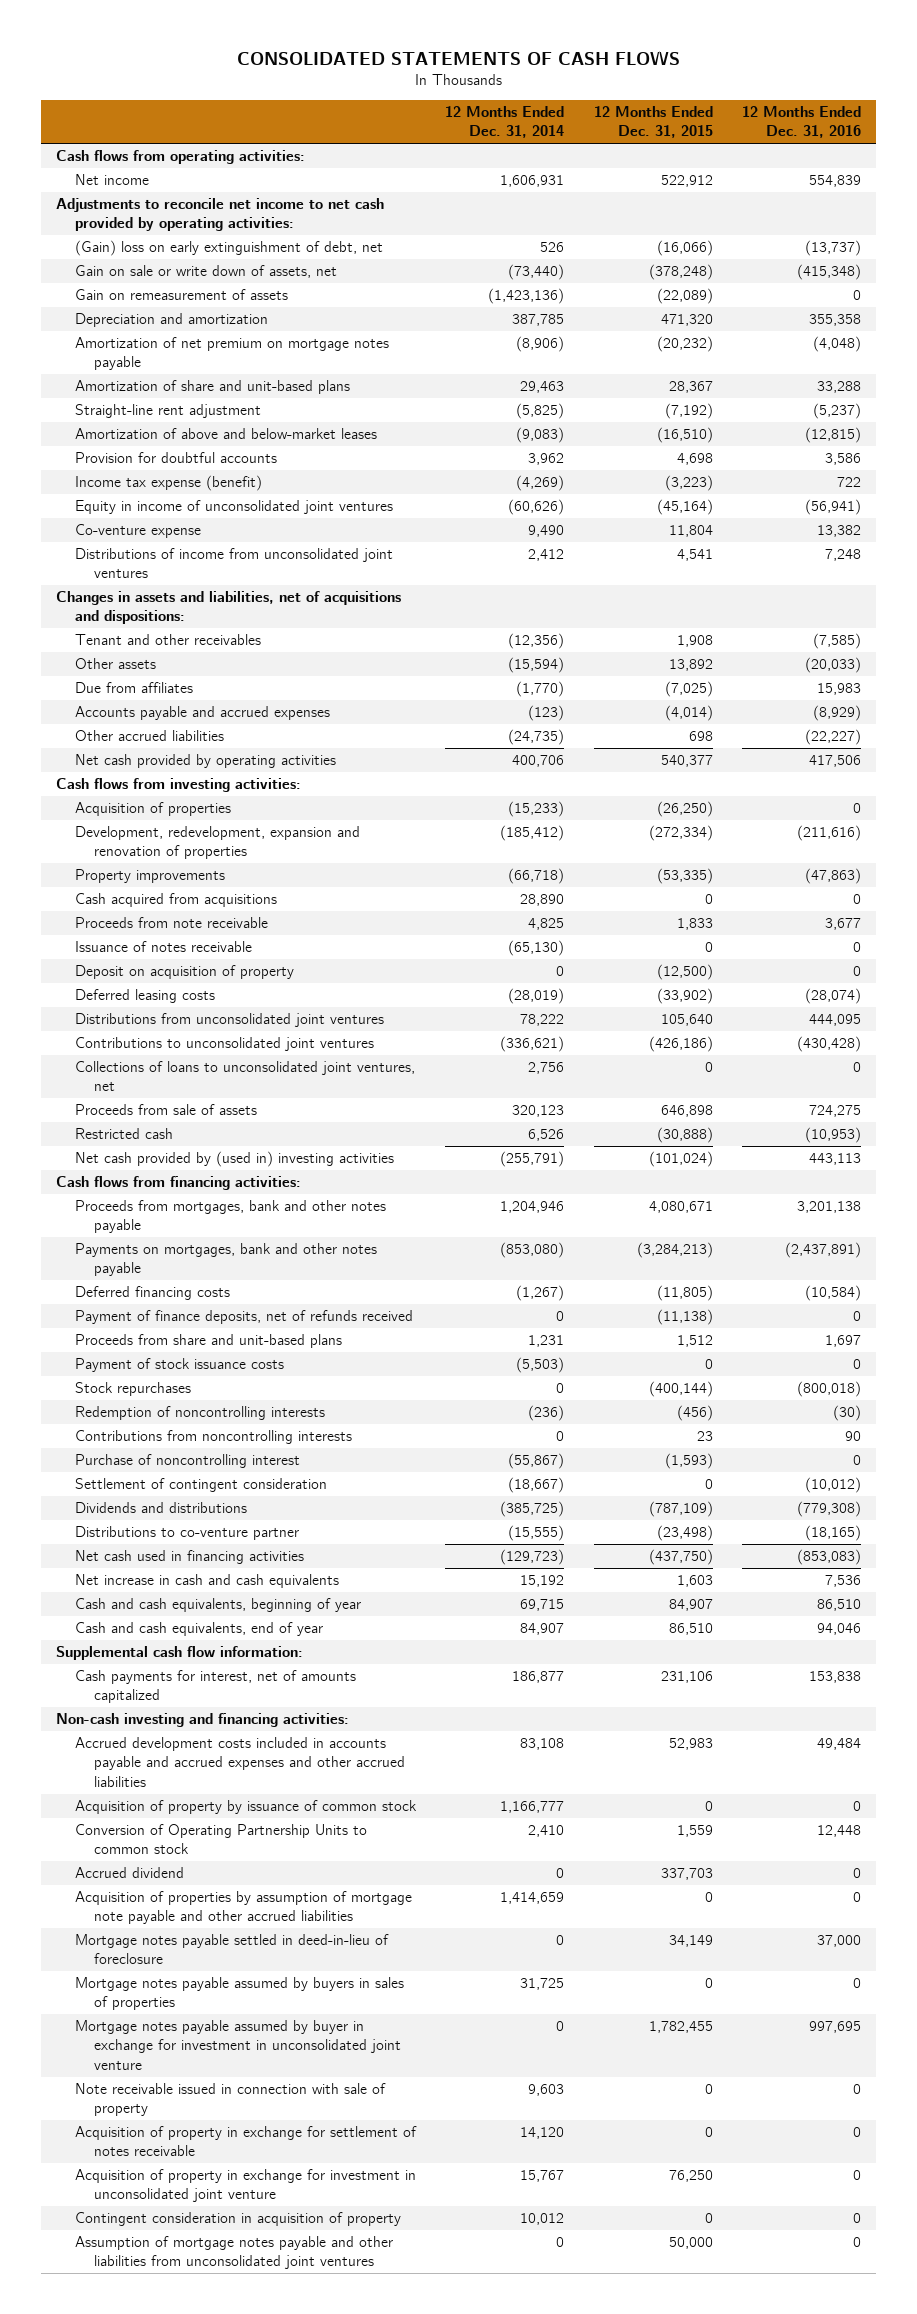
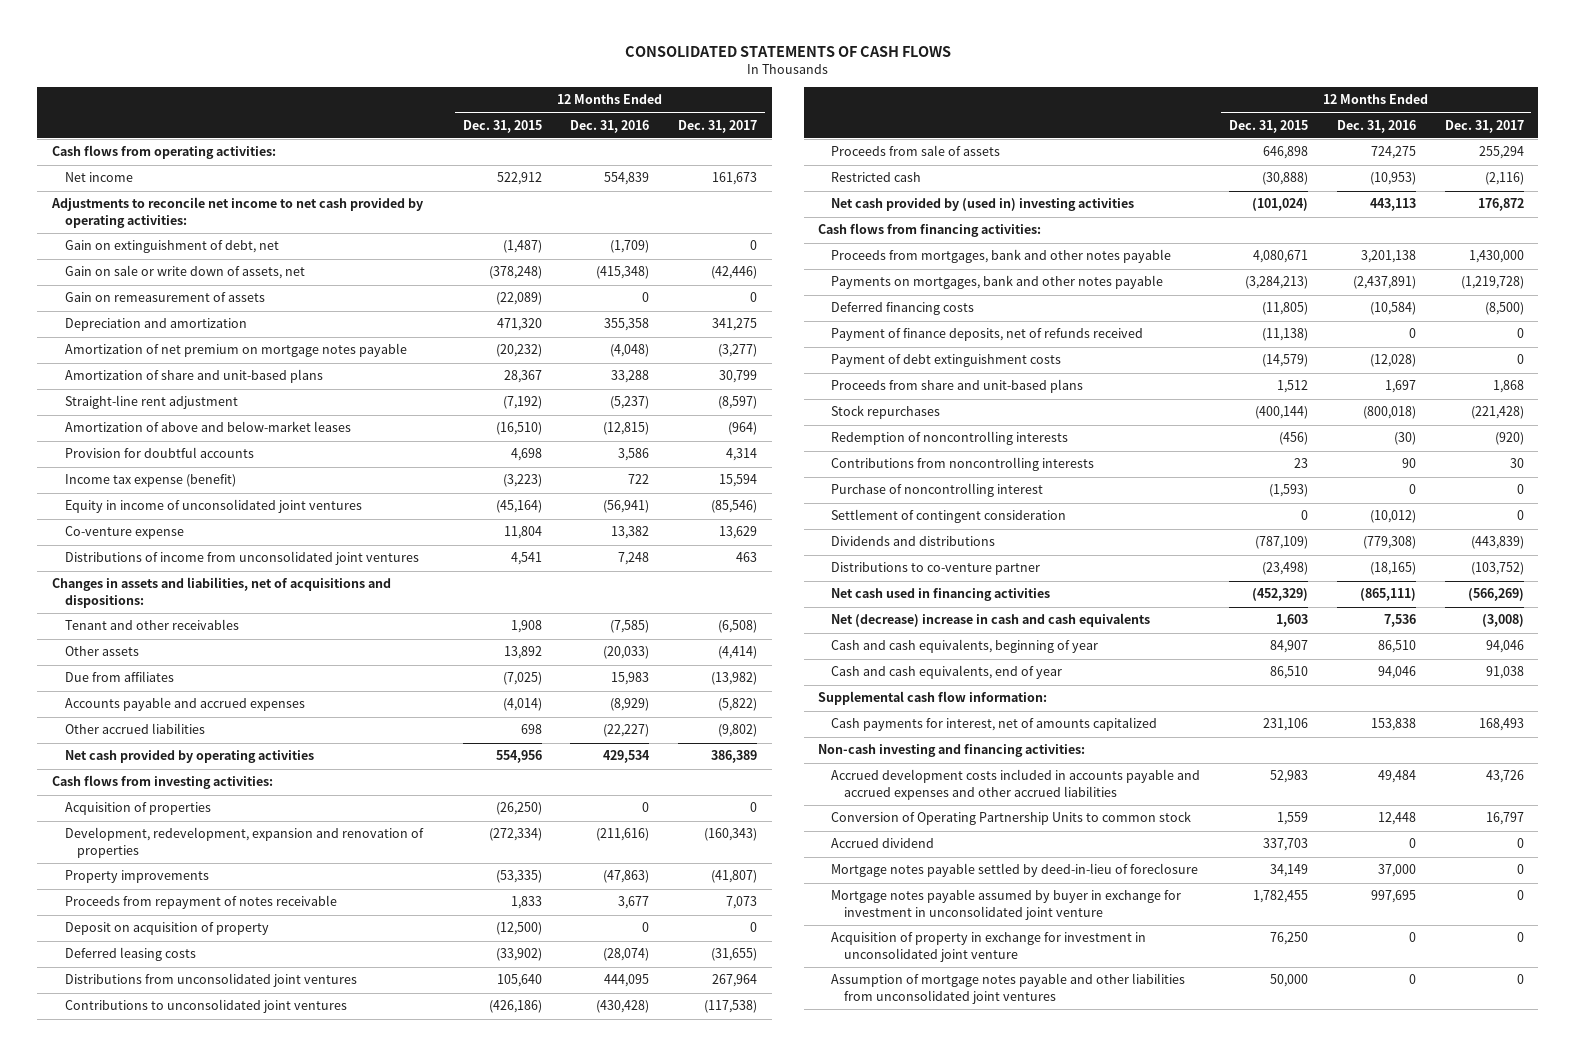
- | 12 Months Ended Dec. 31, 2014 | 12 Months Ended Dec. 31, 2015 | 12 Months Ended Dec. 31, 2016
+ | 12 Months Ended Dec. 31, 2015 | 12 Months Ended Dec. 31, 2016 | 12 Months Ended Dec. 31, 2017
- (Gain) loss on early extinguishment of debt, net | 526 | (16,066) | (13,737)
+ Gain on extinguishment of debt, net | (1,487) | (1,709) | 0
- Net cash provided by operating activities | 400,706 | 540,377 | 417,506
+ Net cash provided by operating activities | 554,956 | 429,534 | 386,389
- Cash acquired from acquisitions | 28,890 | 0 | 0
- Proceeds from note receivable | 4,825 | 1,833 | 3,677
- Issuance of notes receivable | (65,130) | 0 | 0
+ Proceeds from repayment of notes receivable | 1,833 | 3,677 | 7,073
- Collections of loans to unconsolidated joint ventures, net | 2,756 | 0 | 0
+ Payment of debt extinguishment costs | (14,579) | (12,028) | 0
- Payment of stock issuance costs | (5,503) | 0 | 0
- Net cash used in financing activities | (129,723) | (437,750) | (853,083)
- Net increase in cash and cash equivalents | 15,192 | 1,603 | 7,536
+ Net cash used in financing activities | (452,329) | (865,111) | (566,269)
+ Net (decrease) increase in cash and cash equivalents | 1,603 | 7,536 | (3,008)
- Acquisition of property by issuance of common stock | 1,166,777 | 0 | 0
- Acquisition of properties by assumption of mortgage note payable and other accrued liabilities | 1,414,659 | 0 | 0
- Mortgage notes payable settled in deed-in-lieu of foreclosure | 0 | 34,149 | 37,000
- Mortgage notes payable assumed by buyers in sales of properties | 31,725 | 0 | 0
+ Mortgage notes payable settled by deed-in-lieu of foreclosure | 34,149 | 37,000 | 0
- Note receivable issued in connection with sale of property | 9,603 | 0 | 0
- Acquisition of property in exchange for settlement of notes receivable | 14,120 | 0 | 0
- Contingent consideration in acquisition of property | 10,012 | 0 | 0

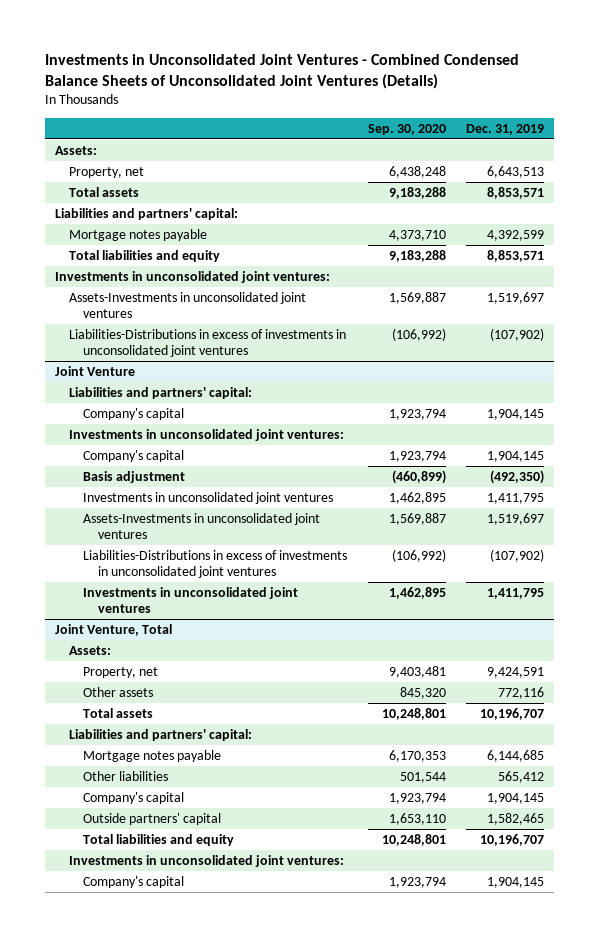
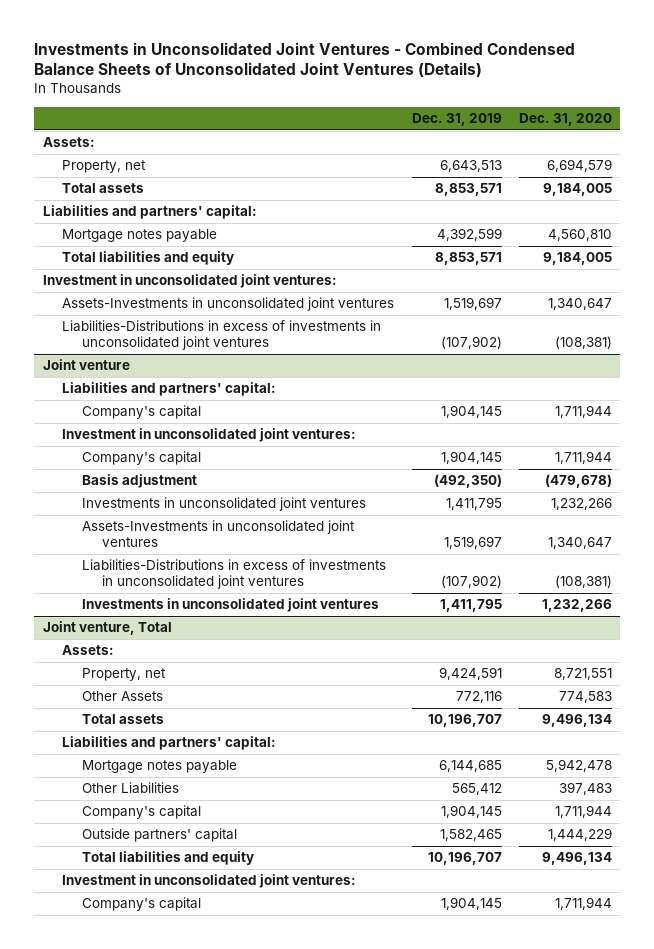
- | Sep. 30, 2020 | Dec. 31, 2019
+ | Dec. 31, 2019 | Dec. 31, 2020
- Investments in unconsolidated joint ventures:
+ Investment in unconsolidated joint ventures:
- Joint Venture
+ Joint venture
- Investments in unconsolidated joint ventures:
+ Investment in unconsolidated joint ventures:
- Joint Venture, Total
+ Joint venture, Total
- Other assets | 845,320 | 772,116
+ Other Assets | 772,116 | 774,583
- Other liabilities | 501,544 | 565,412
+ Other Liabilities | 565,412 | 397,483
- Investments in unconsolidated joint ventures:
+ Investment in unconsolidated joint ventures:

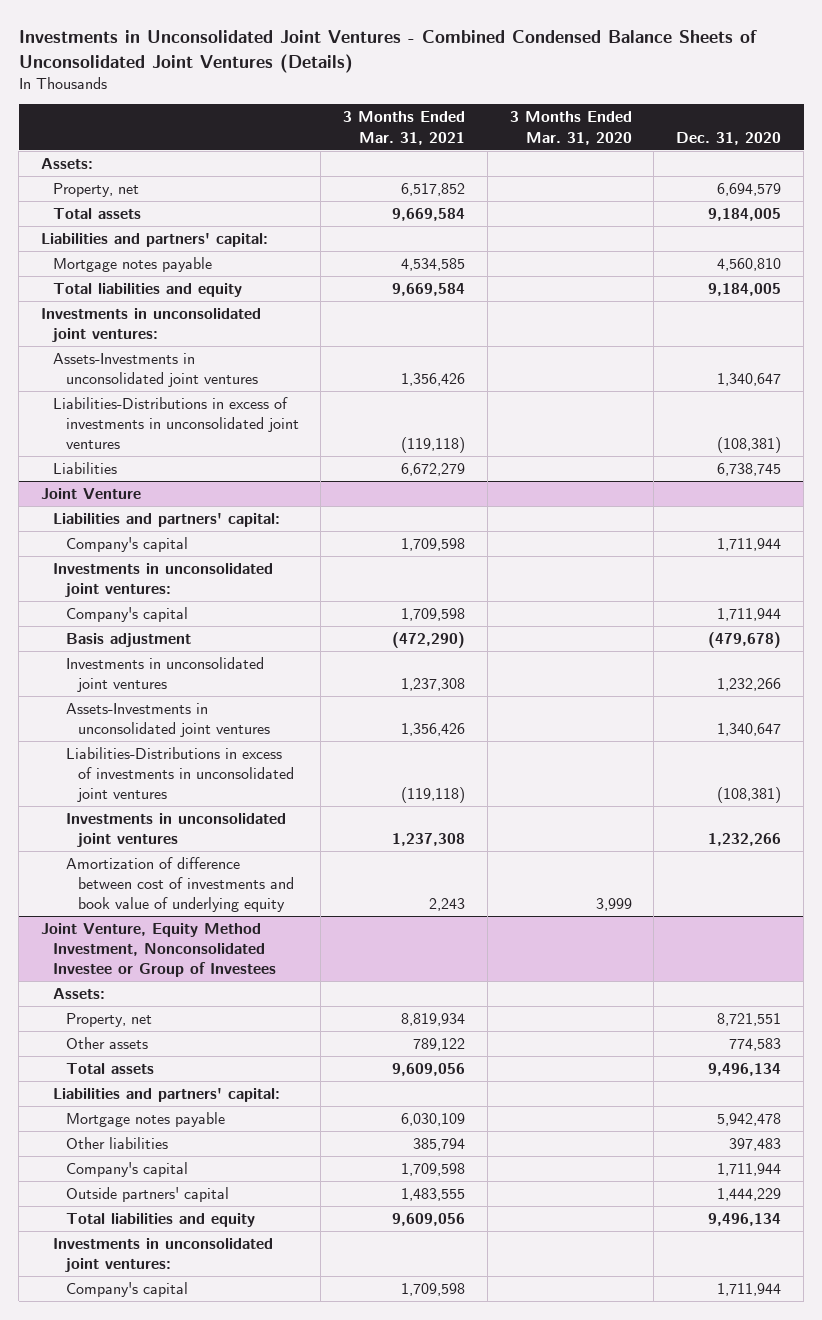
- | Dec. 31, 2019 | Dec. 31, 2020
+ | 3 Months Ended Mar. 31, 2021 | 3 Months Ended Mar. 31, 2020 | Dec. 31, 2020
- Investment in unconsolidated joint ventures:
+ Investments in unconsolidated joint ventures:
- Joint venture
+ Liabilities | 6,672,279 | | 6,738,745
+ Joint Venture
- Investment in unconsolidated joint ventures:
+ Investments in unconsolidated joint ventures:
- Joint venture, Total
+ Amortization of difference between cost of investments and book value of underlying equity | 2,243 | 3,999 |
+ Joint Venture, Equity Method Investment, Nonconsolidated Investee or Group of Investees
- Other Assets | 772,116 | 774,583
+ Other assets | 789,122 | | 774,583
- Other Liabilities | 565,412 | 397,483
+ Other liabilities | 385,794 | | 397,483
- Investment in unconsolidated joint ventures:
+ Investments in unconsolidated joint ventures:

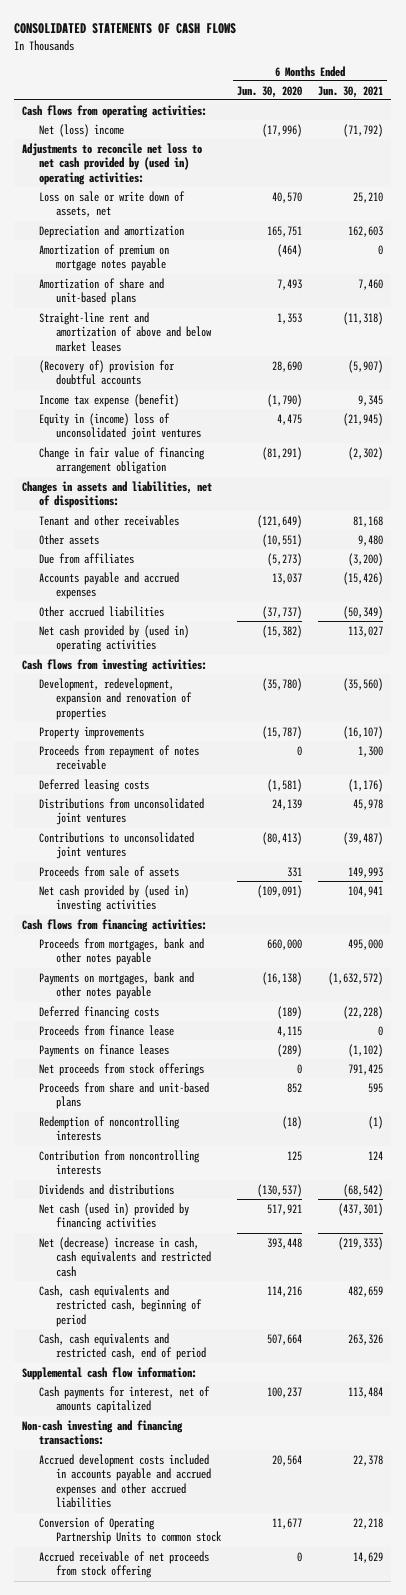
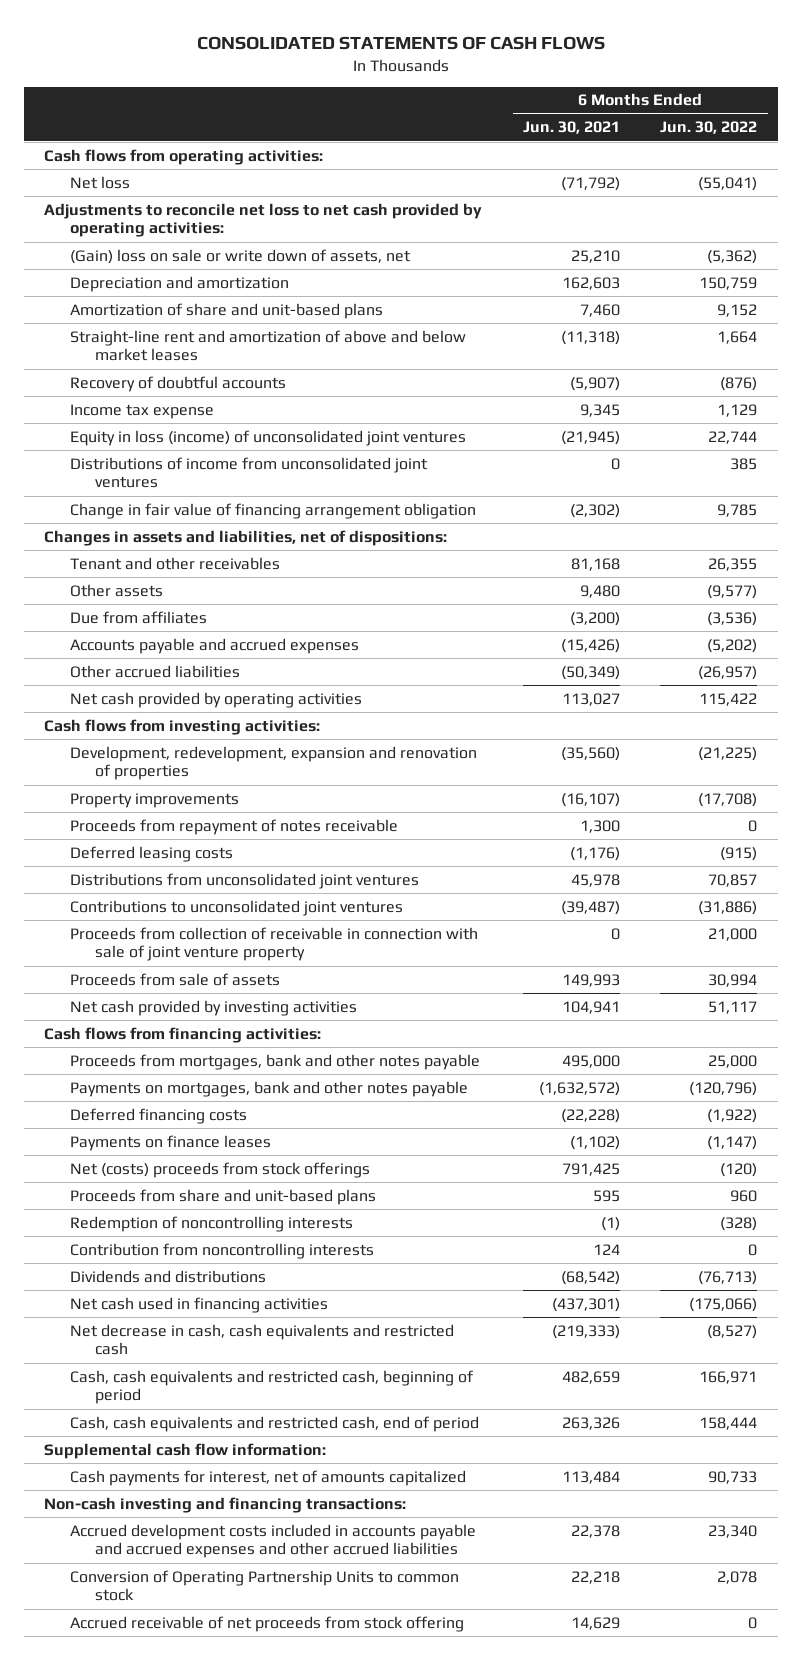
- | 6 Months Ended Jun. 30, 2020 | 6 Months Ended Jun. 30, 2021
+ | 6 Months Ended Jun. 30, 2021 | 6 Months Ended Jun. 30, 2022
- Net (loss) income | (17,996) | (71,792)
- Adjustments to reconcile net loss to net cash provided by (used in) operating activities:
- Loss on sale or write down of assets, net | 40,570 | 25,210
+ Net loss | (71,792) | (55,041)
+ Adjustments to reconcile net loss to net cash provided by operating activities:
+ (Gain) loss on sale or write down of assets, net | 25,210 | (5,362)
- Amortization of premium on mortgage notes payable | (464) | 0
- (Recovery of) provision for doubtful accounts | 28,690 | (5,907)
- Income tax expense (benefit) | (1,790) | 9,345
- Equity in (income) loss of unconsolidated joint ventures | 4,475 | (21,945)
+ Recovery of doubtful accounts | (5,907) | (876)
+ Income tax expense | 9,345 | 1,129
+ Equity in loss (income) of unconsolidated joint ventures | (21,945) | 22,744
+ Distributions of income from unconsolidated joint ventures | 0 | 385
- Net cash provided by (used in) operating activities | (15,382) | 113,027
+ Net cash provided by operating activities | 113,027 | 115,422
+ Proceeds from collection of receivable in connection with sale of joint venture property | 0 | 21,000
- Net cash provided by (used in) investing activities | (109,091) | 104,941
+ Net cash provided by investing activities | 104,941 | 51,117
- Proceeds from finance lease | 4,115 | 0
- Net proceeds from stock offerings | 0 | 791,425
+ Net (costs) proceeds from stock offerings | 791,425 | (120)
- Net cash (used in) provided by financing activities | 517,921 | (437,301)
- Net (decrease) increase in cash, cash equivalents and restricted cash | 393,448 | (219,333)
+ Net cash used in financing activities | (437,301) | (175,066)
+ Net decrease in cash, cash equivalents and restricted cash | (219,333) | (8,527)

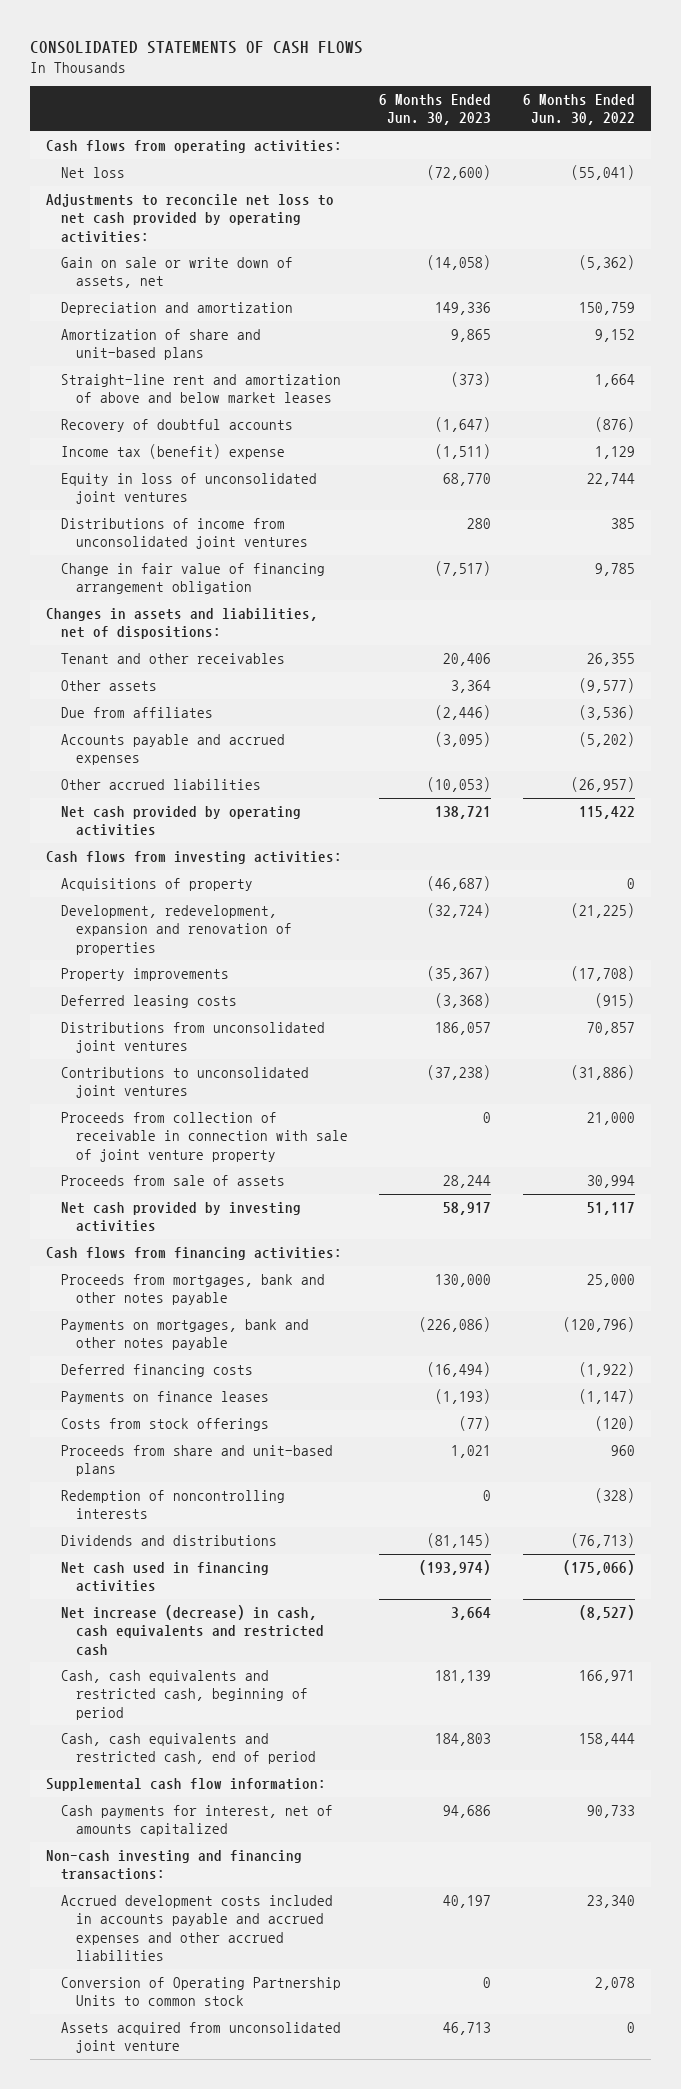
- | 6 Months Ended Jun. 30, 2021 | 6 Months Ended Jun. 30, 2022
+ | 6 Months Ended Jun. 30, 2023 | 6 Months Ended Jun. 30, 2022
- (Gain) loss on sale or write down of assets, net | 25,210 | (5,362)
+ Gain on sale or write down of assets, net | (14,058) | (5,362)
- Income tax expense | 9,345 | 1,129
- Equity in loss (income) of unconsolidated joint ventures | (21,945) | 22,744
+ Income tax (benefit) expense | (1,511) | 1,129
+ Equity in loss of unconsolidated joint ventures | 68,770 | 22,744
+ Acquisitions of property | (46,687) | 0
- Proceeds from repayment of notes receivable | 1,300 | 0
- Net (costs) proceeds from stock offerings | 791,425 | (120)
+ Costs from stock offerings | (77) | (120)
- Contribution from noncontrolling interests | 124 | 0
- Net decrease in cash, cash equivalents and restricted cash | (219,333) | (8,527)
+ Net increase (decrease) in cash, cash equivalents and restricted cash | 3,664 | (8,527)
- Accrued receivable of net proceeds from stock offering | 14,629 | 0
+ Assets acquired from unconsolidated joint venture | 46,713 | 0

